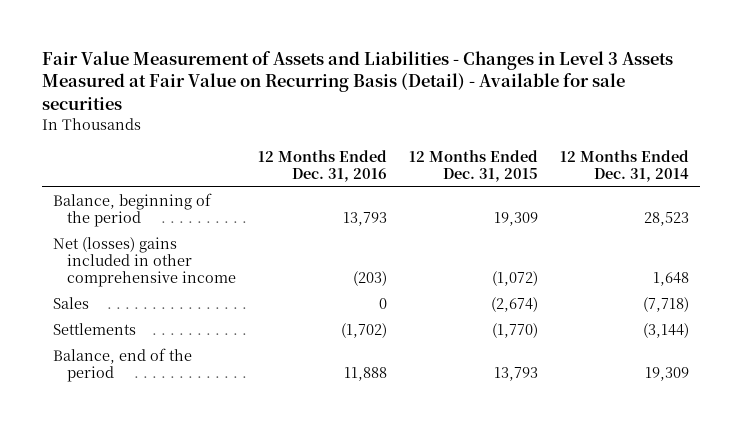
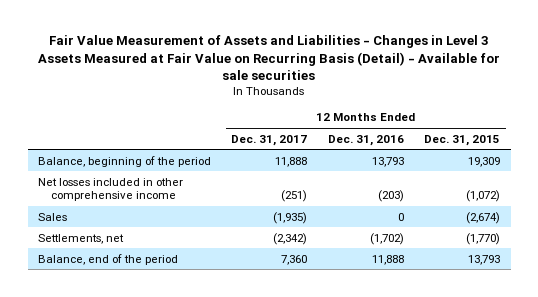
- | 12 Months Ended Dec. 31, 2016 | 12 Months Ended Dec. 31, 2015 | 12 Months Ended Dec. 31, 2014
+ | 12 Months Ended Dec. 31, 2017 | 12 Months Ended Dec. 31, 2016 | 12 Months Ended Dec. 31, 2015
- Net (losses) gains included in other comprehensive income | (203) | (1,072) | 1,648
+ Net losses included in other comprehensive income | (251) | (203) | (1,072)
- Settlements | (1,702) | (1,770) | (3,144)
+ Settlements, net | (2,342) | (1,702) | (1,770)

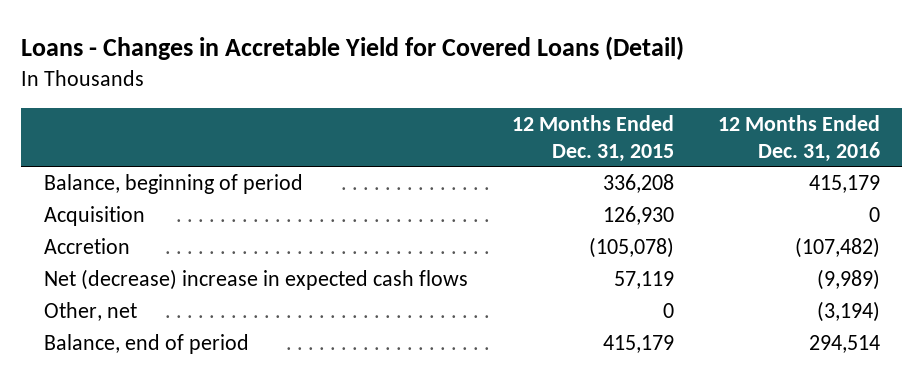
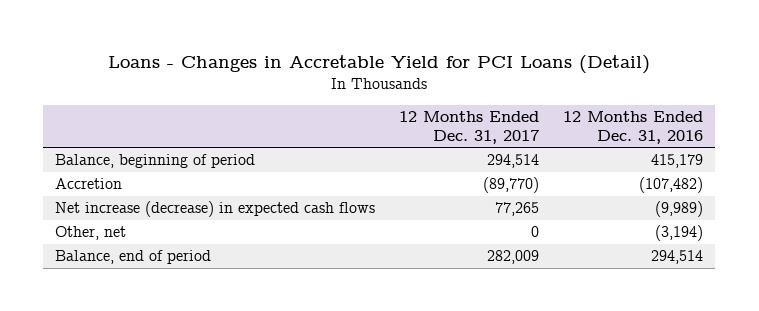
- Loans - Changes in Accretable Yield for Covered Loans (Detail)
+ Loans - Changes in Accretable Yield for PCI Loans (Detail)
- | 12 Months Ended Dec. 31, 2015 | 12 Months Ended Dec. 31, 2016
+ | 12 Months Ended Dec. 31, 2017 | 12 Months Ended Dec. 31, 2016
- Acquisition | 126,930 | 0
- Net (decrease) increase in expected cash flows | 57,119 | (9,989)
+ Net increase (decrease) in expected cash flows | 77,265 | (9,989)

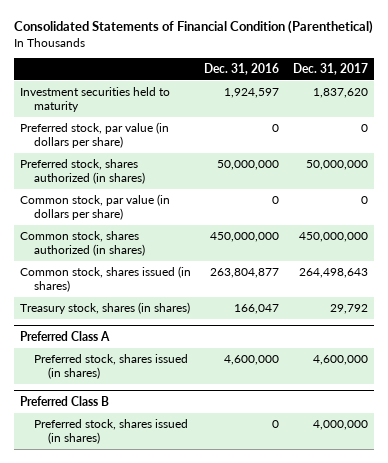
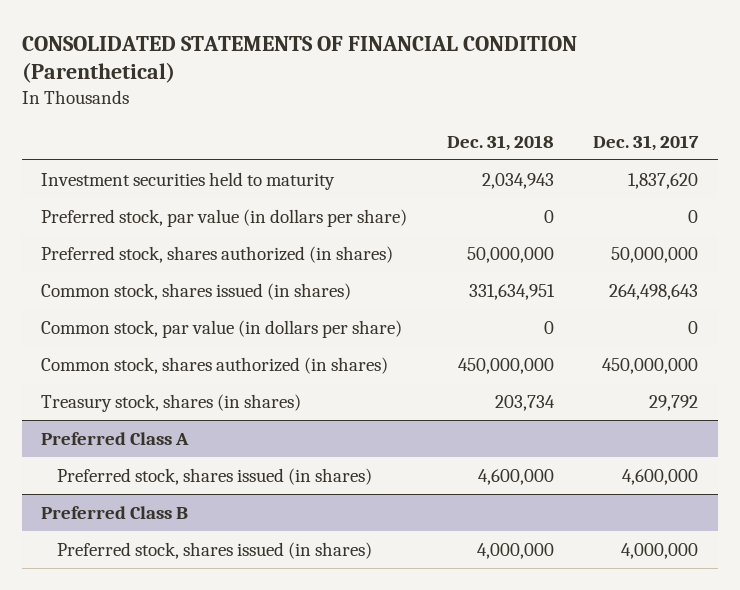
- Consolidated Statements of Financial Condition (Parenthetical)
+ CONSOLIDATED STATEMENTS OF FINANCIAL CONDITION (Parenthetical)
- | Dec. 31, 2016 | Dec. 31, 2017
+ | Dec. 31, 2018 | Dec. 31, 2017
moved up: Common stock, shares issued (in shares) | 331,634,951 | 264,498,643

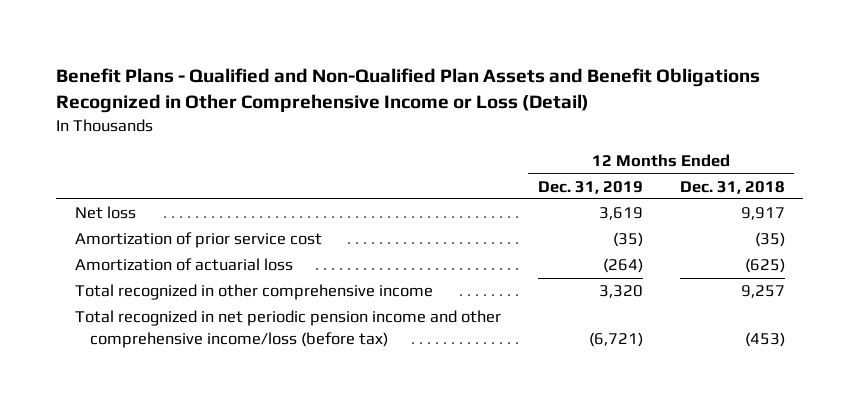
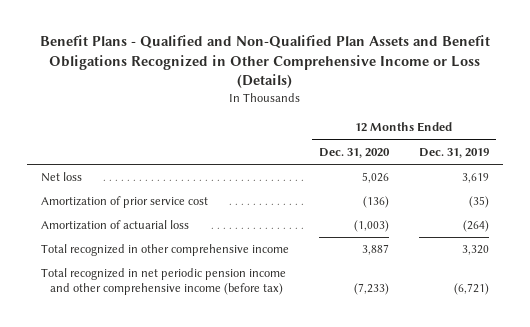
- Benefit Plans - Qualified and Non-Qualified Plan Assets and Benefit Obligations Recognized in Other Comprehensive Income or Loss (Detail)
+ Benefit Plans - Qualified and Non-Qualified Plan Assets and Benefit Obligations Recognized in Other Comprehensive Income or Loss (Details)
- | 12 Months Ended Dec. 31, 2019 | 12 Months Ended Dec. 31, 2018
+ | 12 Months Ended Dec. 31, 2020 | 12 Months Ended Dec. 31, 2019
- Total recognized in net periodic pension income and other comprehensive income/loss (before tax) | (6,721) | (453)
+ Total recognized in net periodic pension income and other comprehensive income (before tax) | (7,233) | (6,721)

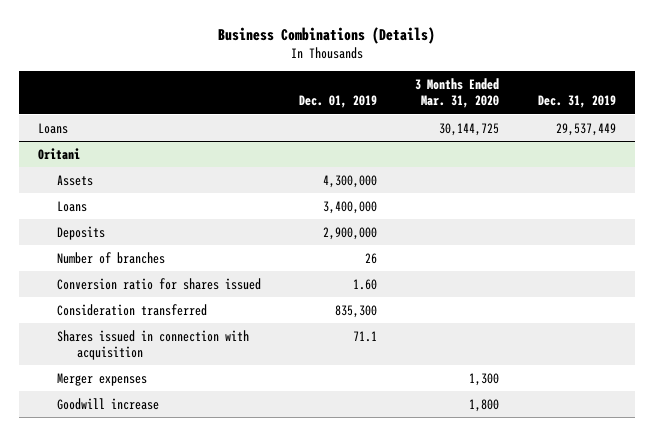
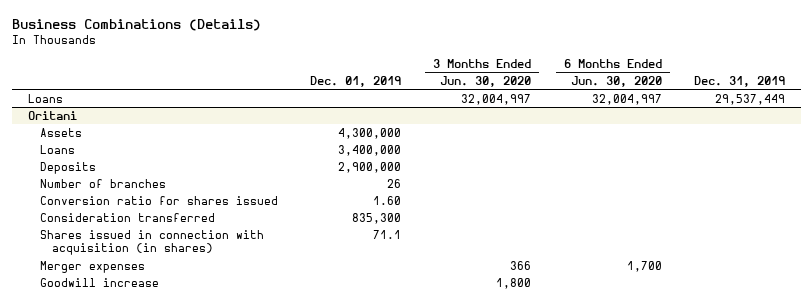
- | Dec. 01, 2019 | 3 Months Ended Mar. 31, 2020 | Dec. 31, 2019
+ | Dec. 01, 2019 | 3 Months Ended Jun. 30, 2020 | 6 Months Ended Jun. 30, 2020 | Dec. 31, 2019
@ Oritani
- Shares issued in connection with acquisition | 71.1 | |
+ Shares issued in connection with acquisition (in shares) | 71.1 | | |

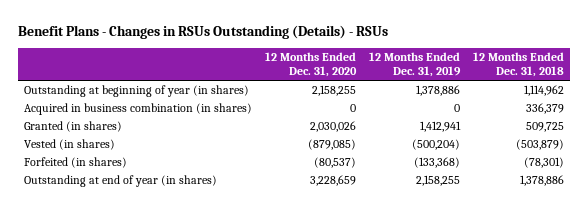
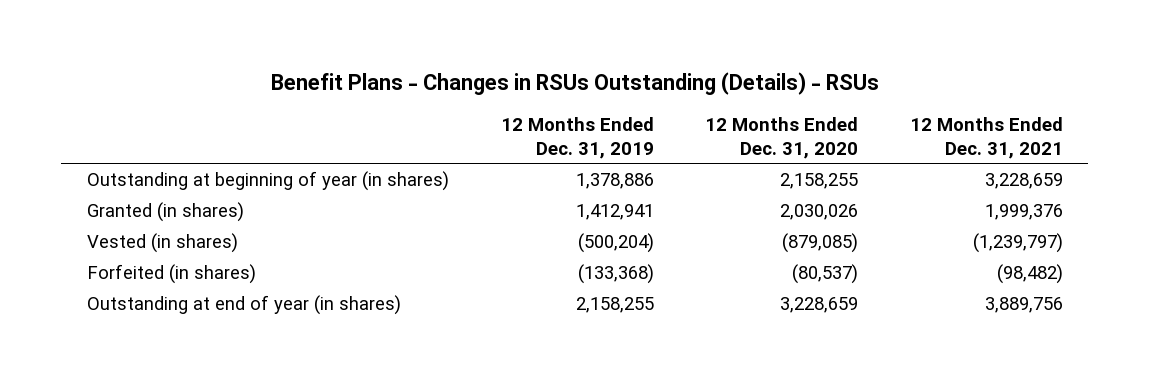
- | 12 Months Ended Dec. 31, 2020 | 12 Months Ended Dec. 31, 2019 | 12 Months Ended Dec. 31, 2018
+ | 12 Months Ended Dec. 31, 2019 | 12 Months Ended Dec. 31, 2020 | 12 Months Ended Dec. 31, 2021
- Acquired in business combination (in shares) | 0 | 0 | 336,379

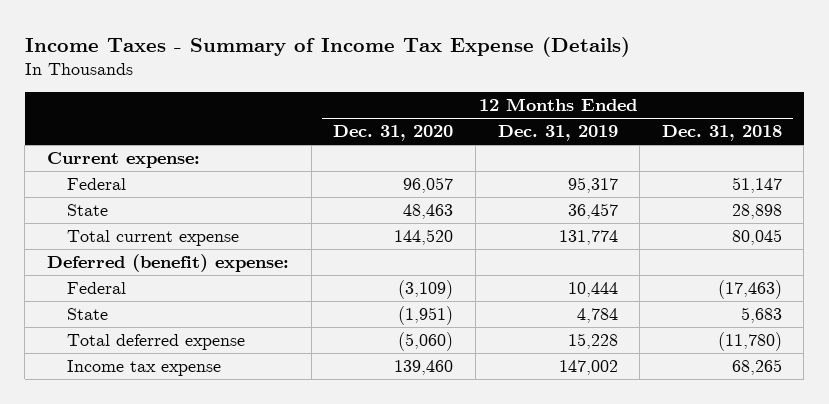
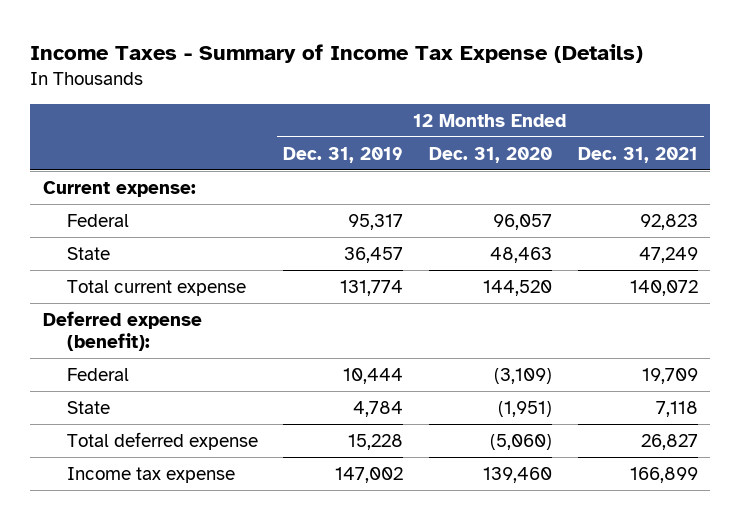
- | 12 Months Ended Dec. 31, 2020 | 12 Months Ended Dec. 31, 2019 | 12 Months Ended Dec. 31, 2018
+ | 12 Months Ended Dec. 31, 2019 | 12 Months Ended Dec. 31, 2020 | 12 Months Ended Dec. 31, 2021
- Deferred (benefit) expense:
+ Deferred expense (benefit):

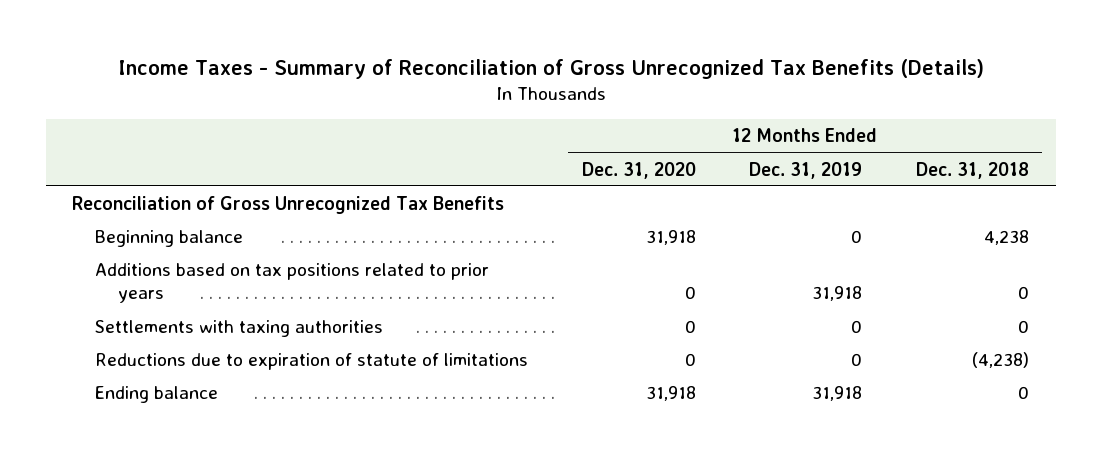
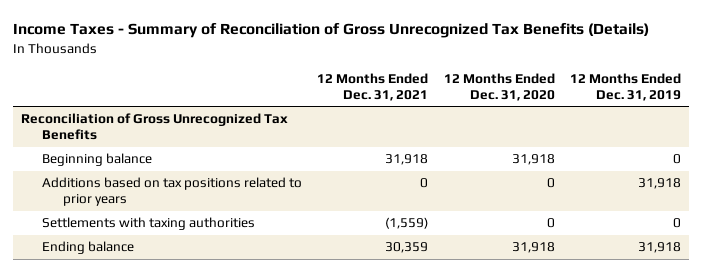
- | 12 Months Ended Dec. 31, 2020 | 12 Months Ended Dec. 31, 2019 | 12 Months Ended Dec. 31, 2018
+ | 12 Months Ended Dec. 31, 2021 | 12 Months Ended Dec. 31, 2020 | 12 Months Ended Dec. 31, 2019
- Reductions due to expiration of statute of limitations | 0 | 0 | (4,238)

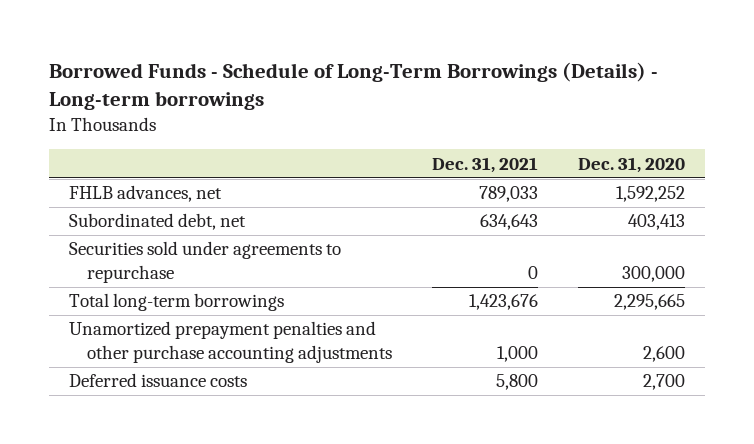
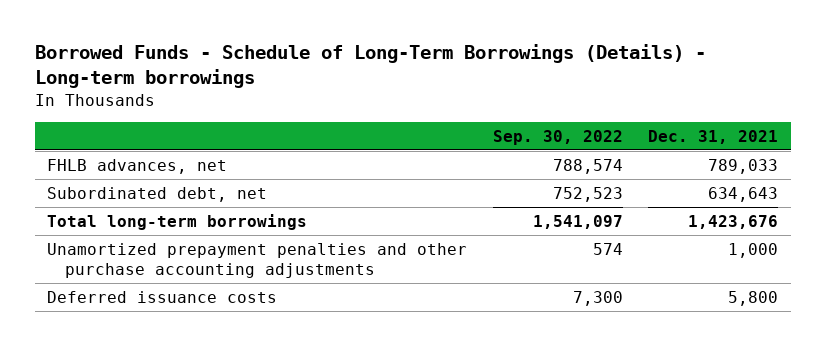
- | Dec. 31, 2021 | Dec. 31, 2020
+ | Sep. 30, 2022 | Dec. 31, 2021
- Securities sold under agreements to repurchase | 0 | 300,000

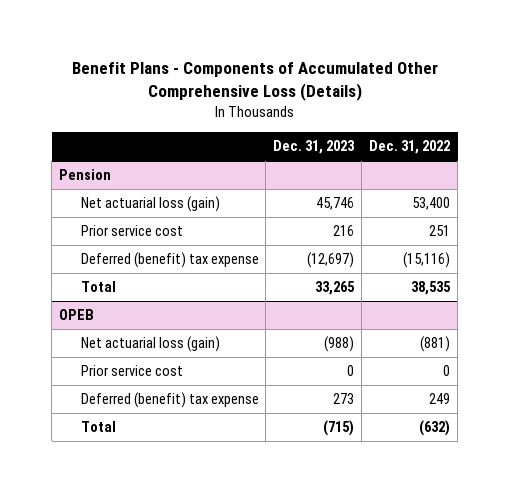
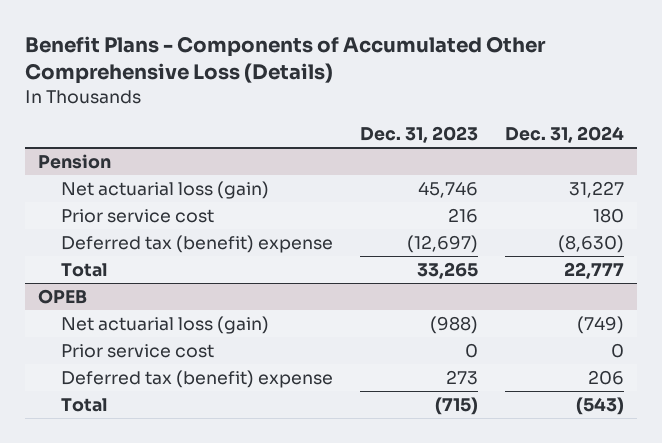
- | Dec. 31, 2023 | Dec. 31, 2022
+ | Dec. 31, 2023 | Dec. 31, 2024
@ Pension
- Deferred (benefit) tax expense | (12,697) | (15,116)
+ Deferred tax (benefit) expense | (12,697) | (8,630)
@ OPEB
- Deferred (benefit) tax expense | 273 | 249
+ Deferred tax (benefit) expense | 273 | 206

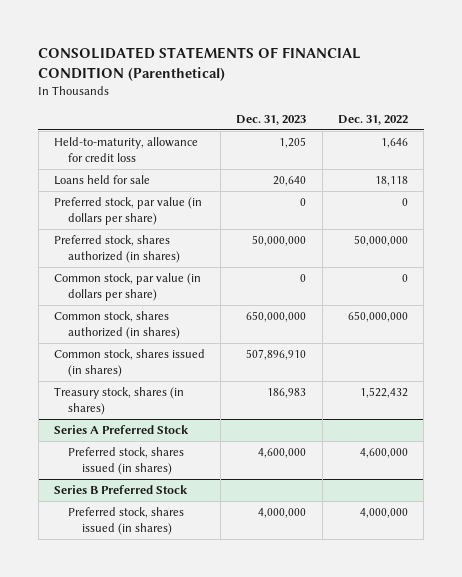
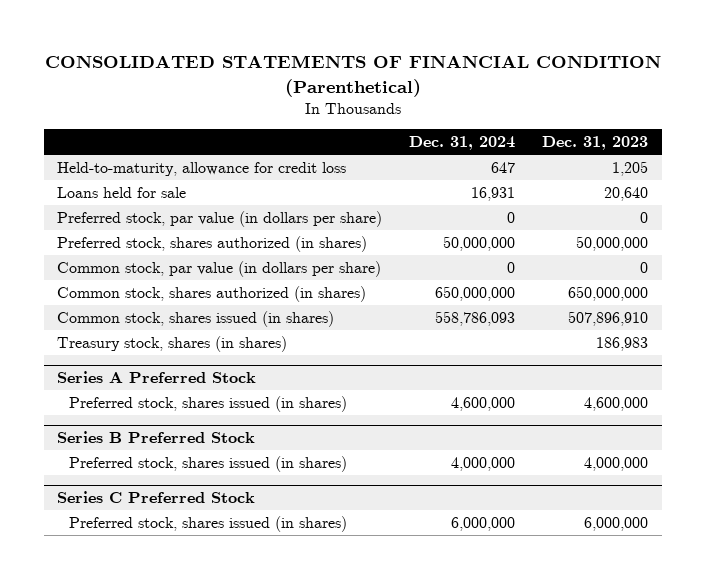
- | Dec. 31, 2023 | Dec. 31, 2022
+ | Dec. 31, 2024 | Dec. 31, 2023
+ Series C Preferred Stock
+ Preferred stock, shares issued (in shares) | 6,000,000 | 6,000,000

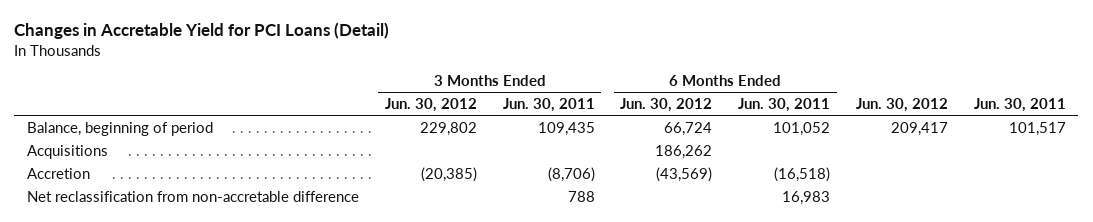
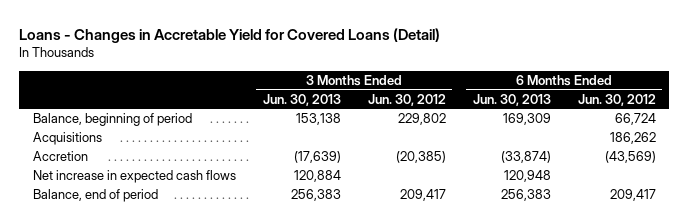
- Changes in Accretable Yield for PCI Loans (Detail)
+ Loans - Changes in Accretable Yield for Covered Loans (Detail)
- | 3 Months Ended Jun. 30, 2012 | 3 Months Ended Jun. 30, 2011 | 6 Months Ended Jun. 30, 2012 | 6 Months Ended Jun. 30, 2011 | Jun. 30, 2012 | Jun. 30, 2011
+ | 3 Months Ended Jun. 30, 2013 | 3 Months Ended Jun. 30, 2012 | 6 Months Ended Jun. 30, 2013 | 6 Months Ended Jun. 30, 2012
- Net reclassification from non-accretable difference | | 788 | | 16,983 | |
+ Net increase in expected cash flows | 120,884 | | 120,948 |
+ Balance, end of period | 256,383 | 209,417 | 256,383 | 209,417

